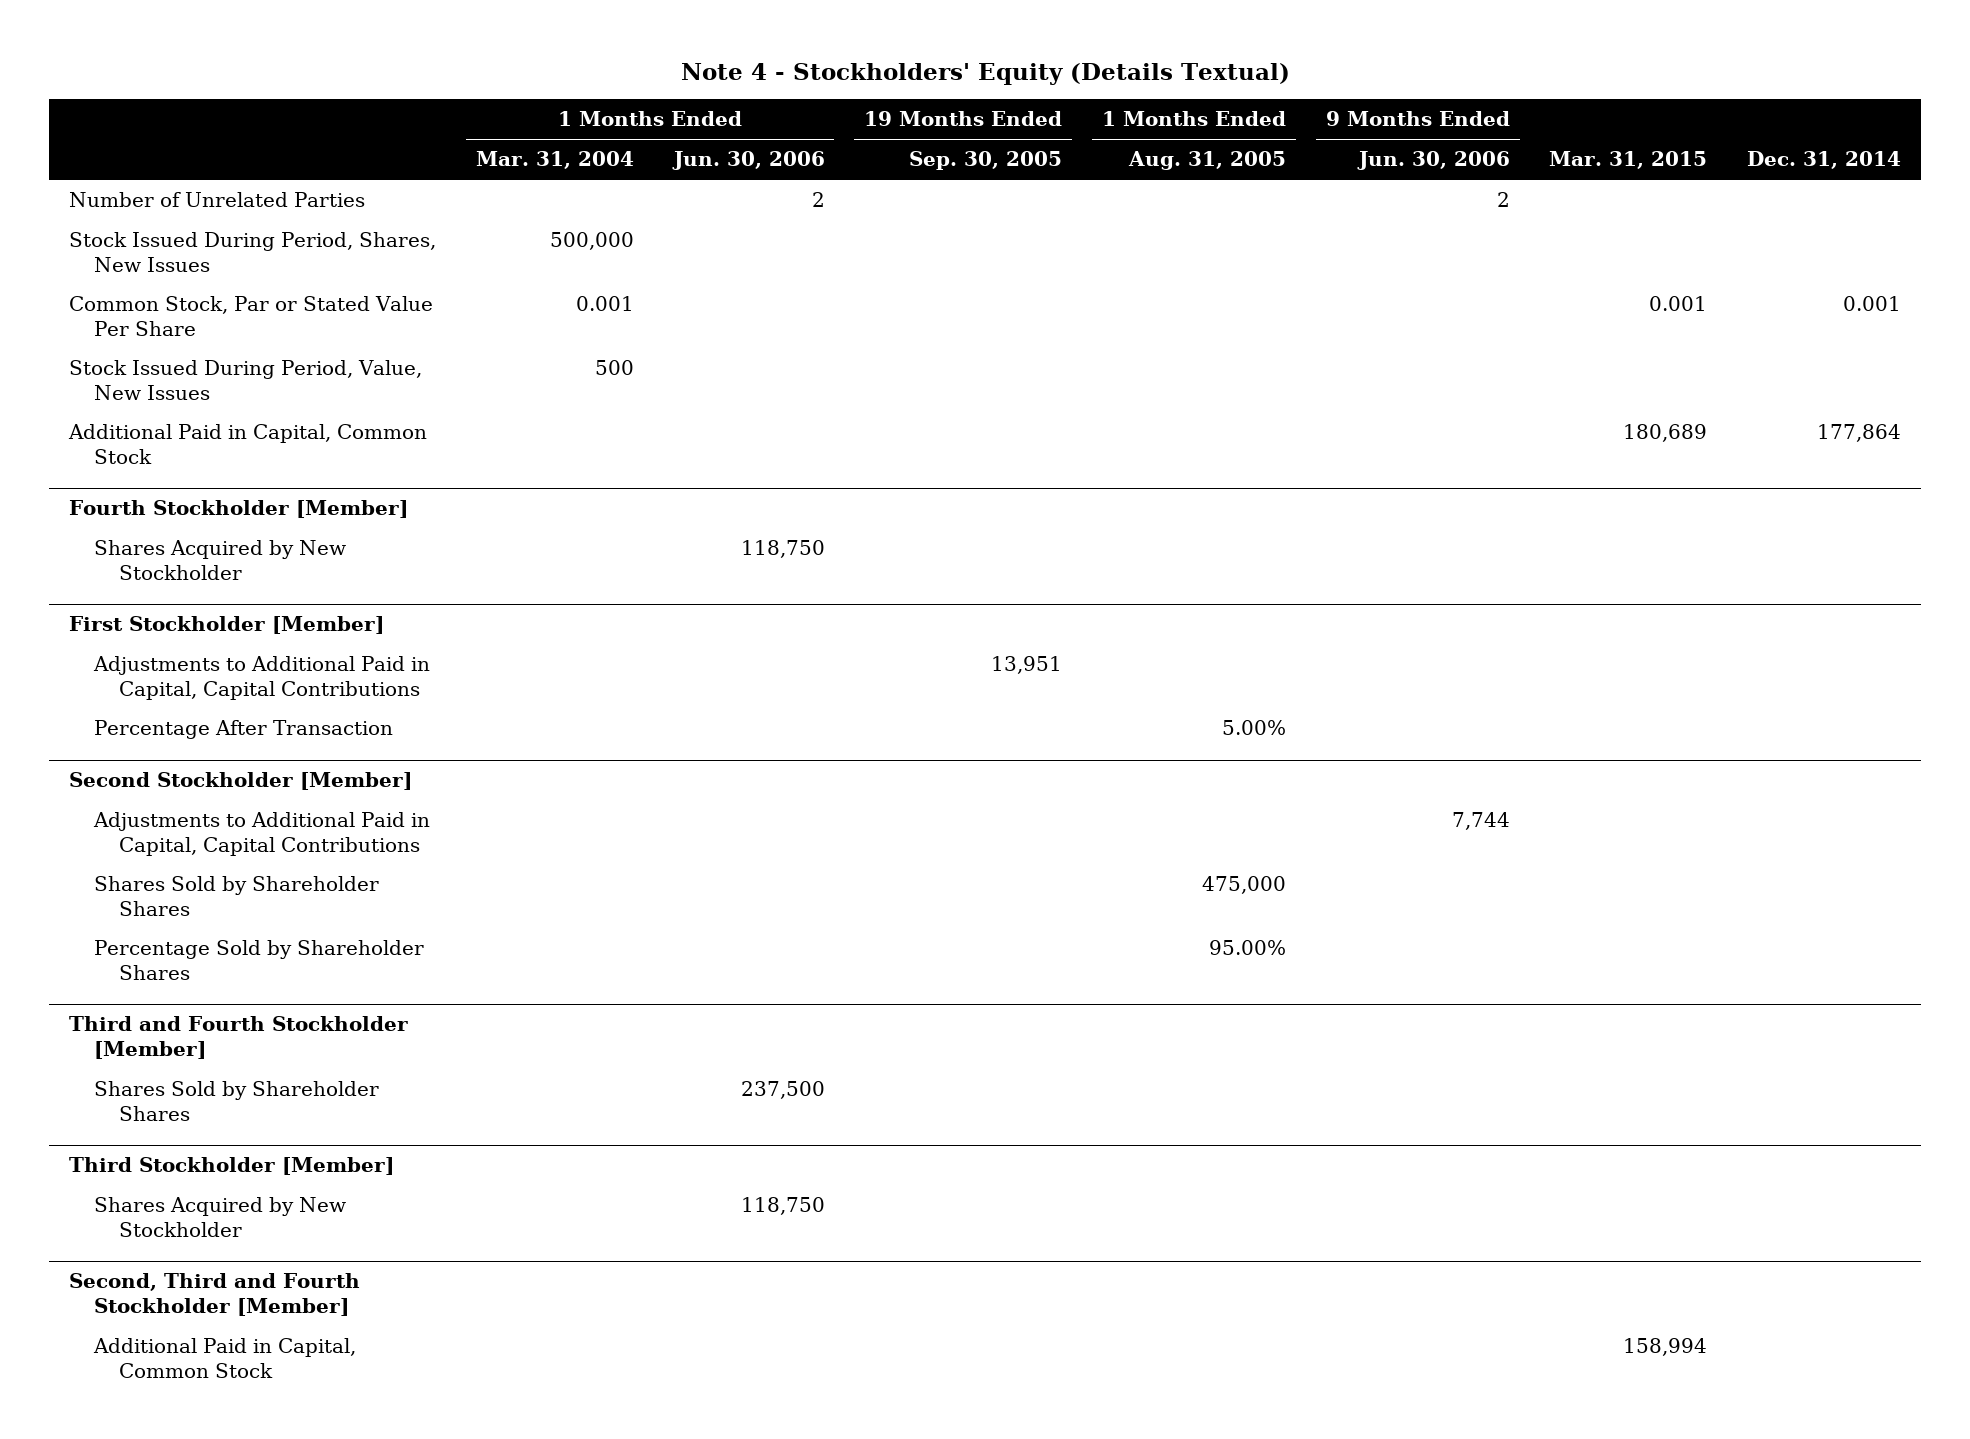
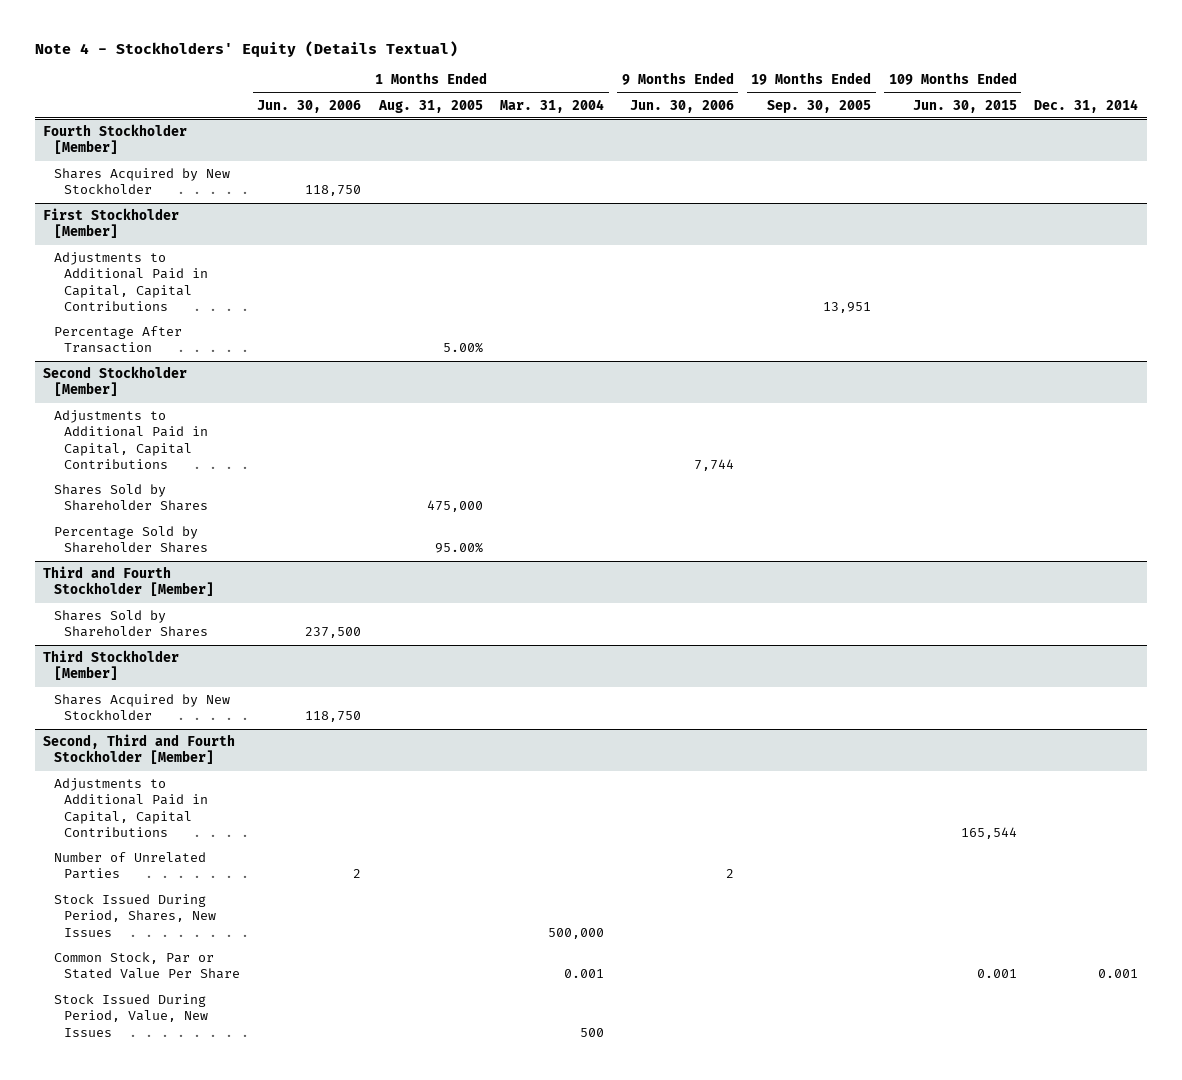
- | 1 Months Ended Mar. 31, 2004 | 1 Months Ended Jun. 30, 2006 | 19 Months Ended Sep. 30, 2005 | 1 Months Ended Aug. 31, 2005 | 9 Months Ended Jun. 30, 2006 | Mar. 31, 2015 | Dec. 31, 2014
+ | 1 Months Ended Jun. 30, 2006 | 1 Months Ended Aug. 31, 2005 | 1 Months Ended Mar. 31, 2004 | 9 Months Ended Jun. 30, 2006 | 19 Months Ended Sep. 30, 2005 | 109 Months Ended Jun. 30, 2015 | Dec. 31, 2014
- Number of Unrelated Parties | | 2 | | | 2 | |
- Stock Issued During Period, Shares, New Issues | 500,000 | | | | | |
- Common Stock, Par or Stated Value Per Share | 0.001 | | | | | 0.001 | 0.001
- Stock Issued During Period, Value, New Issues | 500 | | | | | |
- Additional Paid in Capital, Common Stock | | | | | | 180,689 | 177,864
@ Second, Third and Fourth Stockholder [Member]
- Additional Paid in Capital, Common Stock | | | | | | 158,994 |
+ Adjustments to Additional Paid in Capital, Capital Contributions | | | | | | 165,544 |
+ Number of Unrelated Parties | 2 | | | 2 | | |
+ Stock Issued During Period, Shares, New Issues | | | 500,000 | | | |
+ Common Stock, Par or Stated Value Per Share | | | 0.001 | | | 0.001 | 0.001
+ Stock Issued During Period, Value, New Issues | | | 500 | | | |

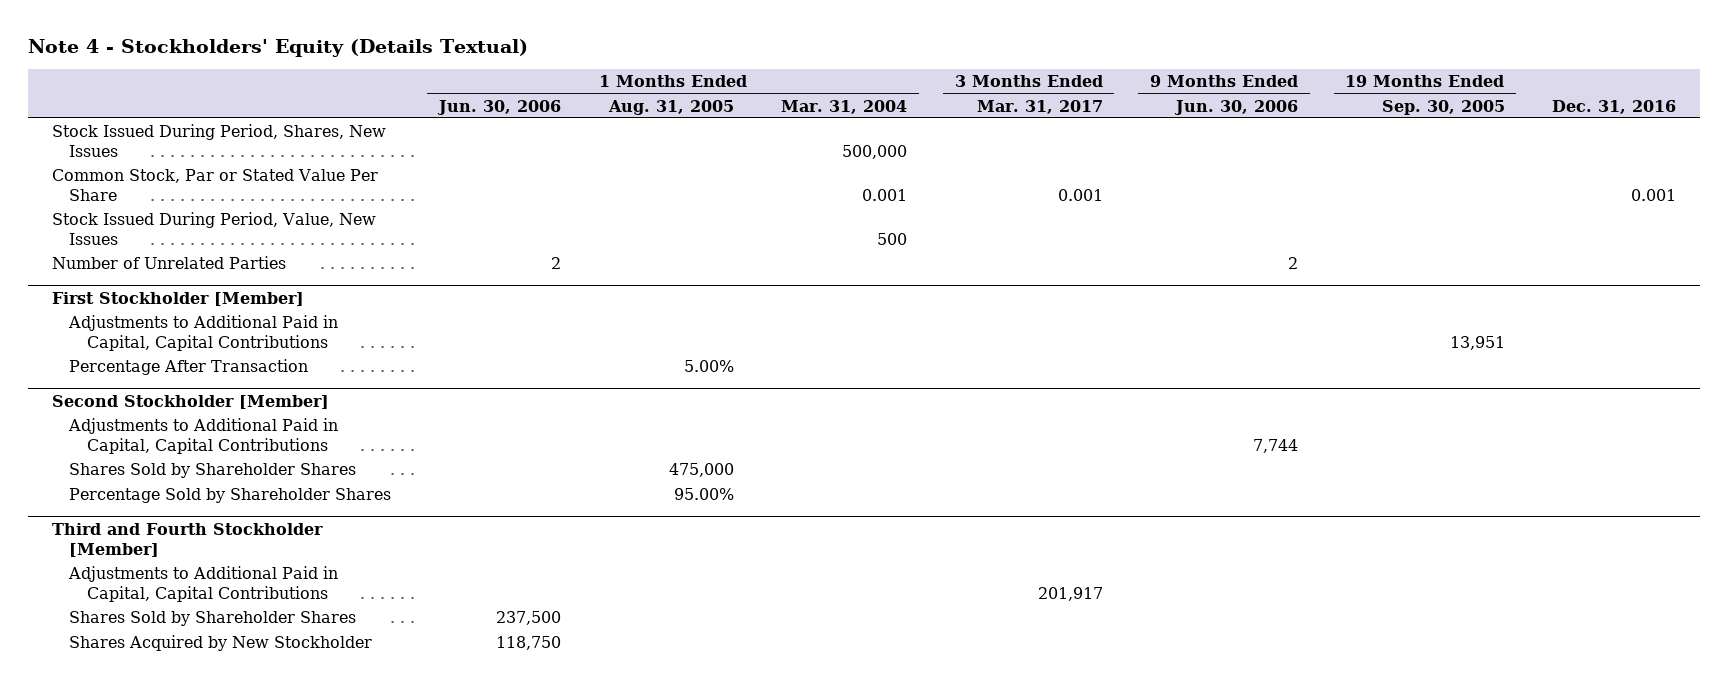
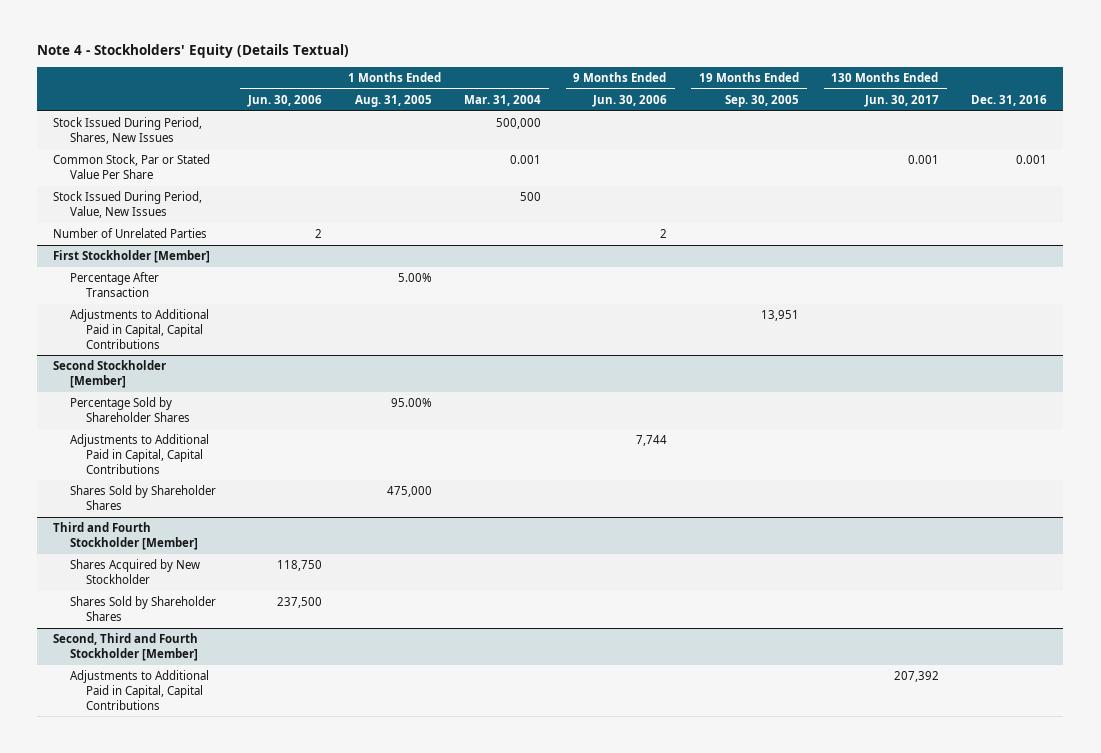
- | 1 Months Ended Jun. 30, 2006 | 1 Months Ended Aug. 31, 2005 | 1 Months Ended Mar. 31, 2004 | 3 Months Ended Mar. 31, 2017 | 9 Months Ended Jun. 30, 2006 | 19 Months Ended Sep. 30, 2005 | Dec. 31, 2016
+ | 1 Months Ended Jun. 30, 2006 | 1 Months Ended Aug. 31, 2005 | 1 Months Ended Mar. 31, 2004 | 9 Months Ended Jun. 30, 2006 | 19 Months Ended Sep. 30, 2005 | 130 Months Ended Jun. 30, 2017 | Dec. 31, 2016
@ First Stockholder [Member]
moved down: Adjustments to Additional Paid in Capital, Capital Contributions | | | | | 13,951 | |
@ Second Stockholder [Member]
moved up: Percentage Sold by Shareholder Shares | | 95.00% | | | | |
@ Third and Fourth Stockholder [Member]
- Adjustments to Additional Paid in Capital, Capital Contributions | | | | 201,917 | | |
moved down: Shares Sold by Shareholder Shares | 237,500 | | | | | |
+ Second, Third and Fourth Stockholder [Member]
+ Adjustments to Additional Paid in Capital, Capital Contributions | | | | | | 207,392 |

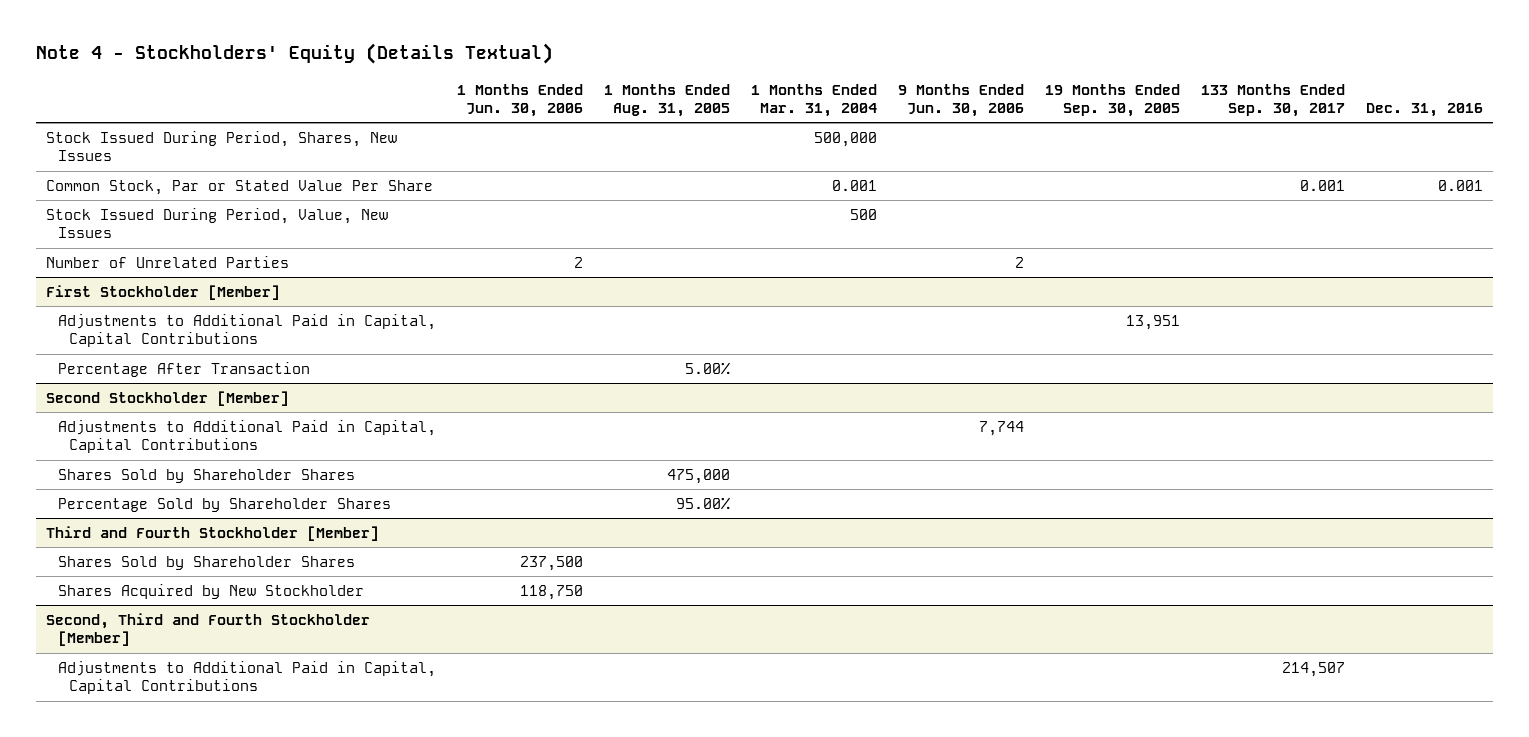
- | 1 Months Ended Jun. 30, 2006 | 1 Months Ended Aug. 31, 2005 | 1 Months Ended Mar. 31, 2004 | 9 Months Ended Jun. 30, 2006 | 19 Months Ended Sep. 30, 2005 | 130 Months Ended Jun. 30, 2017 | Dec. 31, 2016
+ | 1 Months Ended Jun. 30, 2006 | 1 Months Ended Aug. 31, 2005 | 1 Months Ended Mar. 31, 2004 | 9 Months Ended Jun. 30, 2006 | 19 Months Ended Sep. 30, 2005 | 133 Months Ended Sep. 30, 2017 | Dec. 31, 2016
@ First Stockholder [Member]
moved down: Percentage After Transaction | | 5.00% | | | | |
@ Second Stockholder [Member]
moved down: Percentage Sold by Shareholder Shares | | 95.00% | | | | |
@ Third and Fourth Stockholder [Member]
moved down: Shares Acquired by New Stockholder | 118,750 | | | | | |

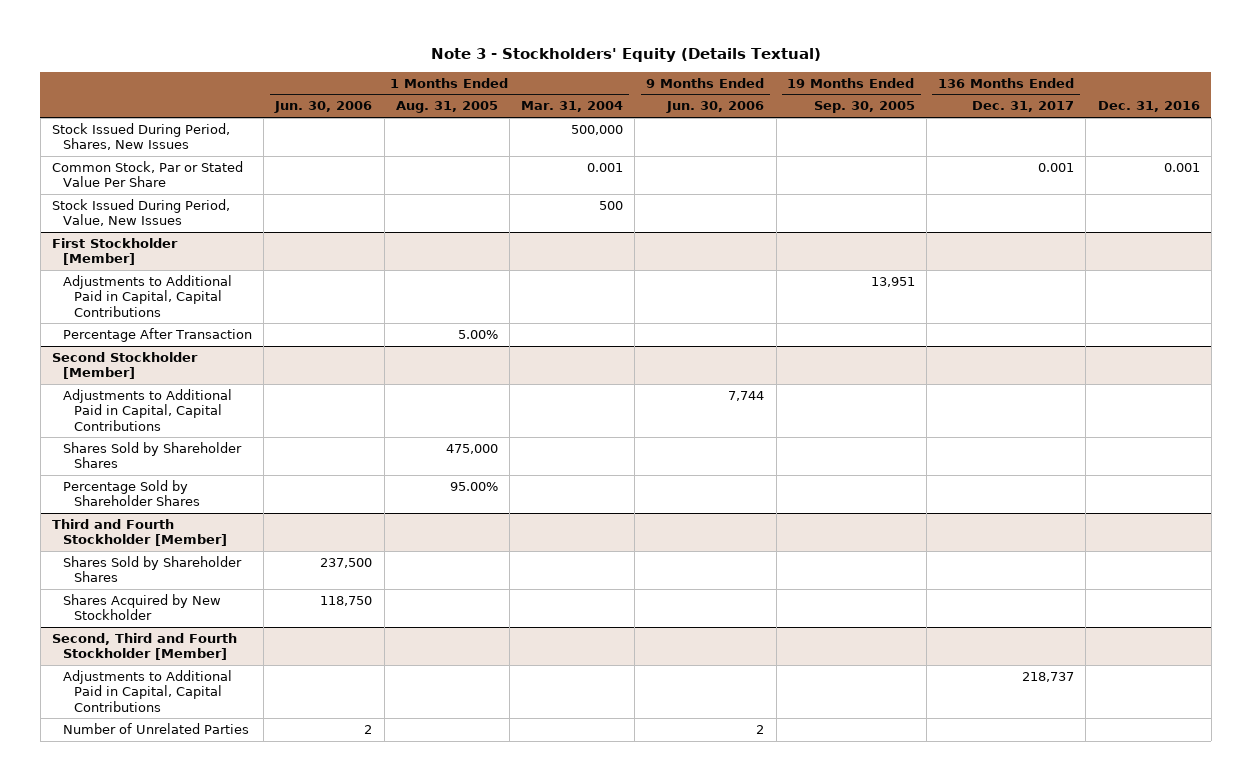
- Note 4 - Stockholders' Equity (Details Textual)
+ Note 3 - Stockholders' Equity (Details Textual)
- | 1 Months Ended Jun. 30, 2006 | 1 Months Ended Aug. 31, 2005 | 1 Months Ended Mar. 31, 2004 | 9 Months Ended Jun. 30, 2006 | 19 Months Ended Sep. 30, 2005 | 133 Months Ended Sep. 30, 2017 | Dec. 31, 2016
+ | 1 Months Ended Jun. 30, 2006 | 1 Months Ended Aug. 31, 2005 | 1 Months Ended Mar. 31, 2004 | 9 Months Ended Jun. 30, 2006 | 19 Months Ended Sep. 30, 2005 | 136 Months Ended Dec. 31, 2017 | Dec. 31, 2016
- Number of Unrelated Parties | 2 | | | 2 | | |
@ Second, Third and Fourth Stockholder [Member]
+ Number of Unrelated Parties | 2 | | | 2 | | |

